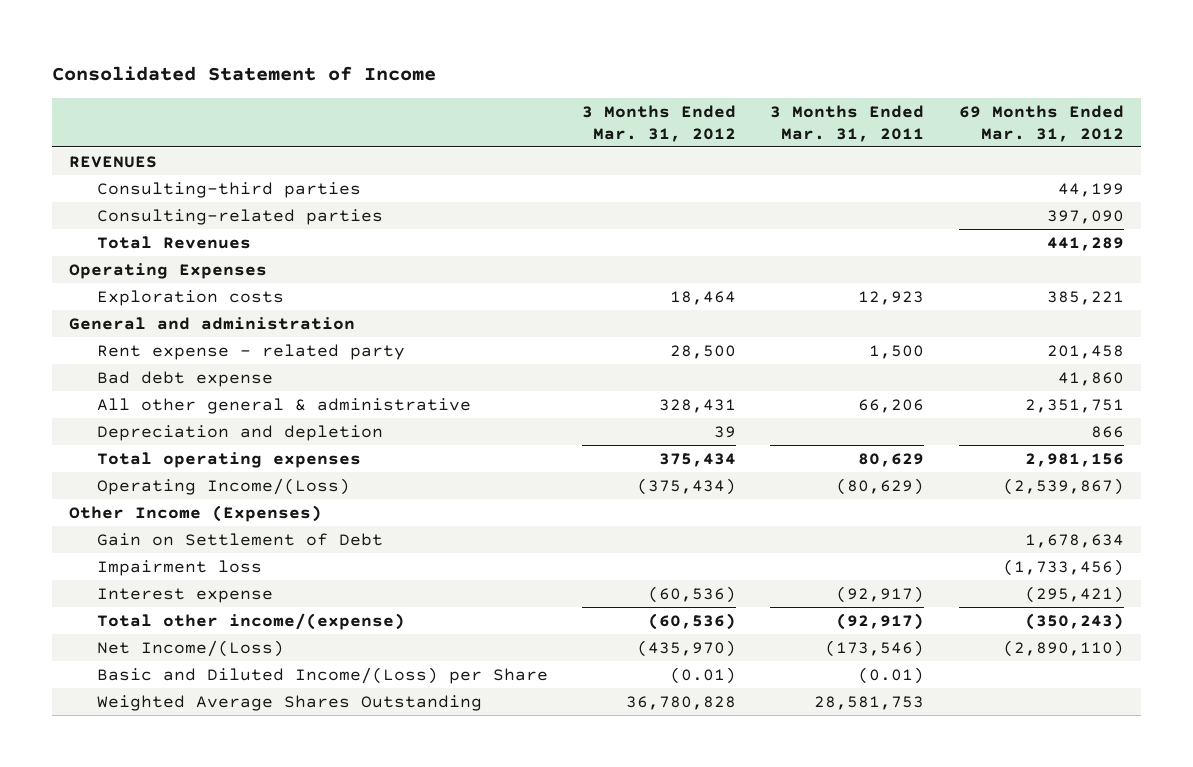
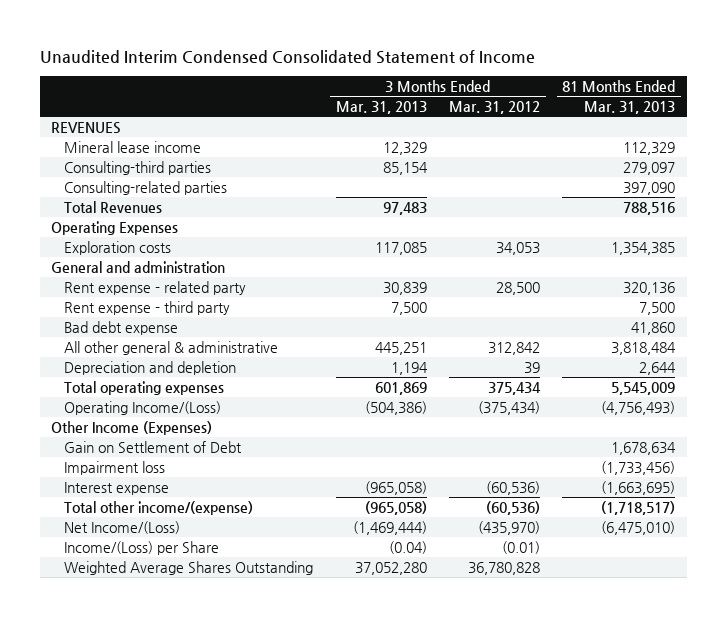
- Consolidated Statement of Income
+ Unaudited Interim Condensed Consolidated Statement of Income
- | 3 Months Ended Mar. 31, 2012 | 3 Months Ended Mar. 31, 2011 | 69 Months Ended Mar. 31, 2012
+ | 3 Months Ended Mar. 31, 2013 | 3 Months Ended Mar. 31, 2012 | 81 Months Ended Mar. 31, 2013
+ Mineral lease income | 12,329 | | 112,329
- Exploration costs | 18,464 | 12,923 | 385,221
+ Exploration costs | 117,085 | 34,053 | 1,354,385
+ Rent expense - third party | 7,500 | | 7,500
- All other general & administrative | 328,431 | 66,206 | 2,351,751
+ All other general & administrative | 445,251 | 312,842 | 3,818,484
- Basic and Diluted Income/(Loss) per Share | (0.01) | (0.01) |
+ Income/(Loss) per Share | (0.04) | (0.01) |

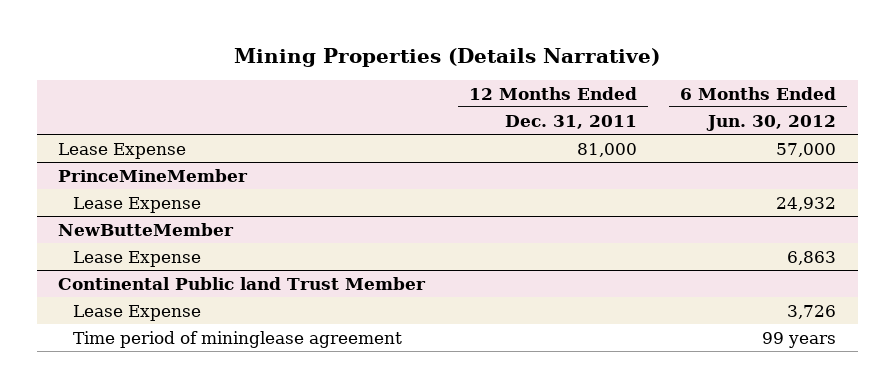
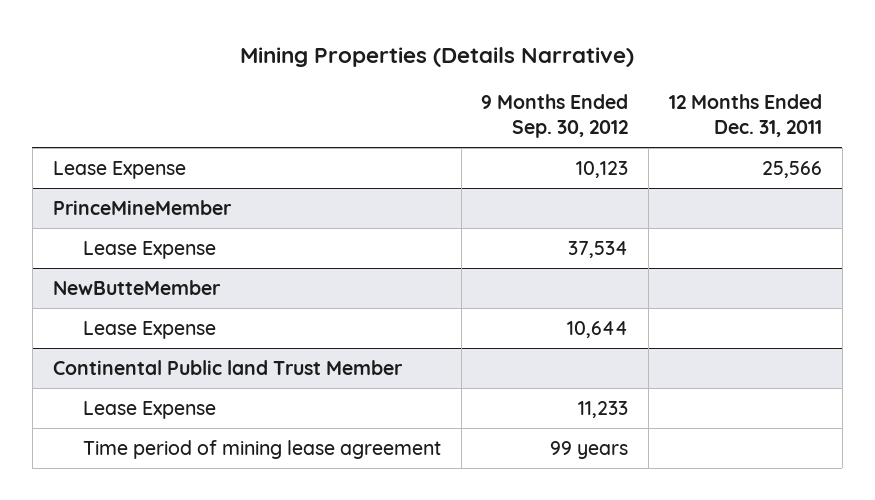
- | 12 Months Ended Dec. 31, 2011 | 6 Months Ended Jun. 30, 2012
+ | 9 Months Ended Sep. 30, 2012 | 12 Months Ended Dec. 31, 2011
- Lease Expense | 81,000 | 57,000
+ Lease Expense | 10,123 | 25,566
@ Continental Public land Trust Member
- Time period of mininglease agreement | | 99 years
+ Time period of mining lease agreement | 99 years |

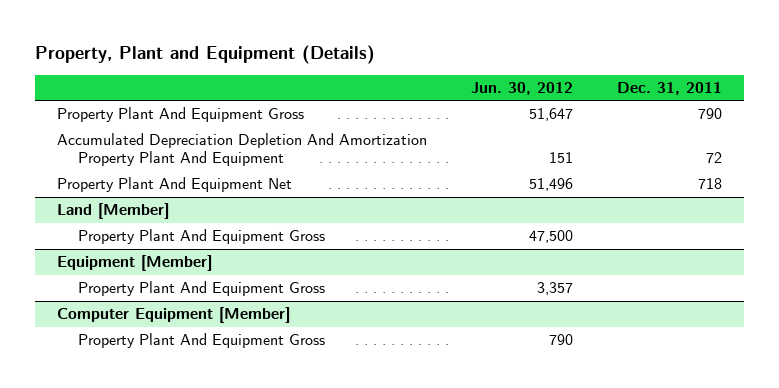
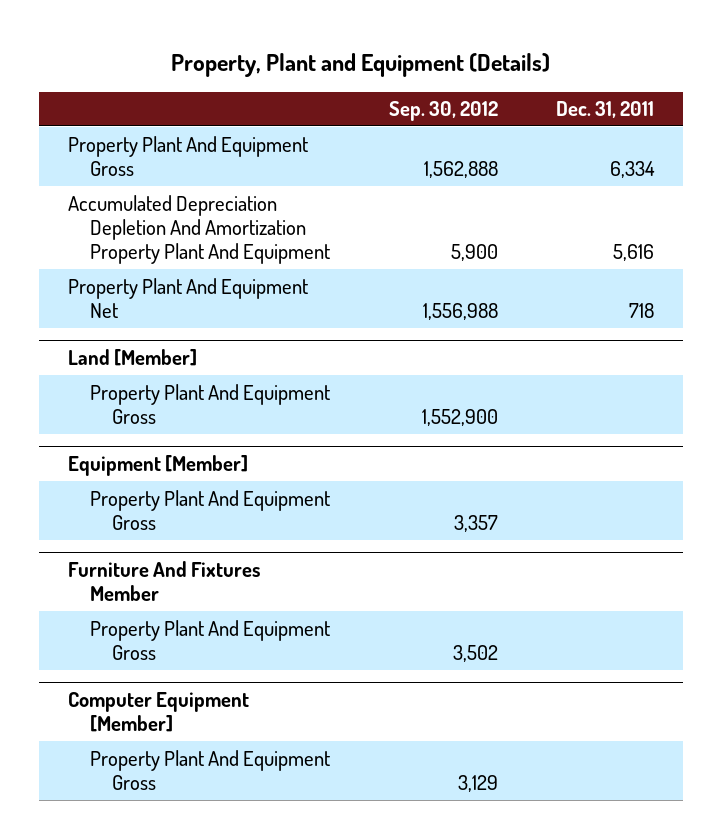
- | Jun. 30, 2012 | Dec. 31, 2011
+ | Sep. 30, 2012 | Dec. 31, 2011
- Property Plant And Equipment Gross | 51,647 | 790
- Accumulated Depreciation Depletion And Amortization Property Plant And Equipment | 151 | 72
+ Property Plant And Equipment Gross | 1,562,888 | 6,334
+ Accumulated Depreciation Depletion And Amortization Property Plant And Equipment | 5,900 | 5,616
+ Furniture And Fixtures Member
+ Property Plant And Equipment Gross | 3,502 |

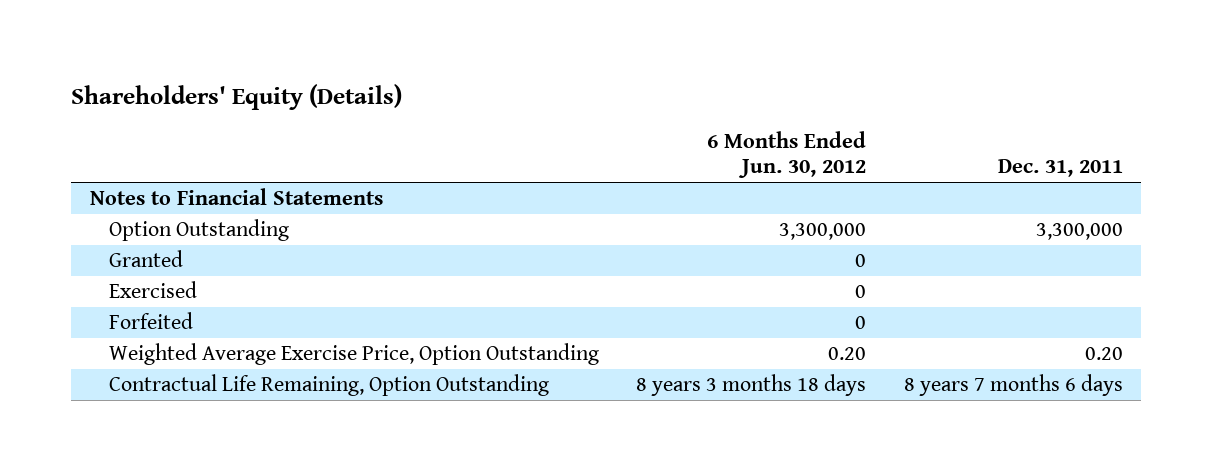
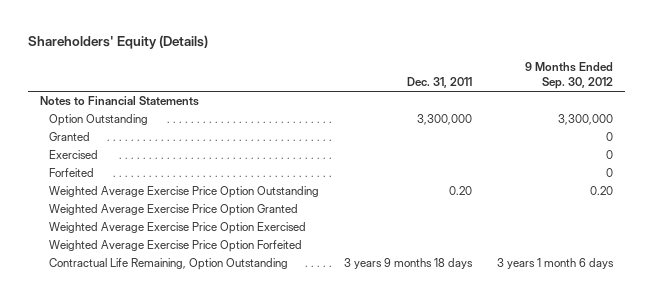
- | 6 Months Ended Jun. 30, 2012 | Dec. 31, 2011
+ | Dec. 31, 2011 | 9 Months Ended Sep. 30, 2012
- Weighted Average Exercise Price, Option Outstanding | 0.20 | 0.20
- Contractual Life Remaining, Option Outstanding | 8 years 3 months 18 days | 8 years 7 months 6 days
+ Weighted Average Exercise Price Option Outstanding | 0.20 | 0.20
+ Weighted Average Exercise Price Option Granted
+ Weighted Average Exercise Price Option Exercised
+ Weighted Average Exercise Price Option Forfeited
+ Contractual Life Remaining, Option Outstanding | 3 years 9 months 18 days | 3 years 1 month 6 days

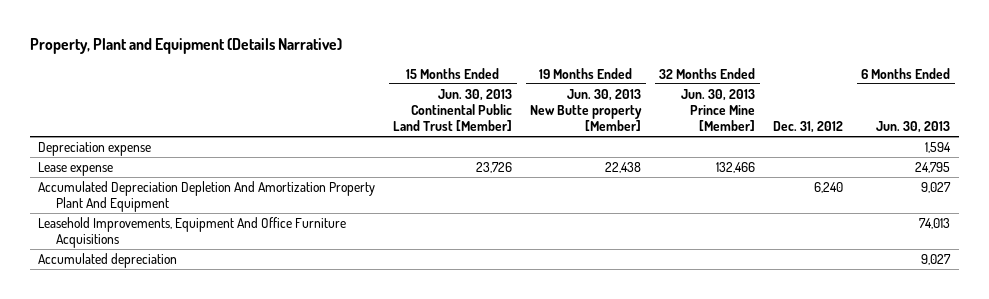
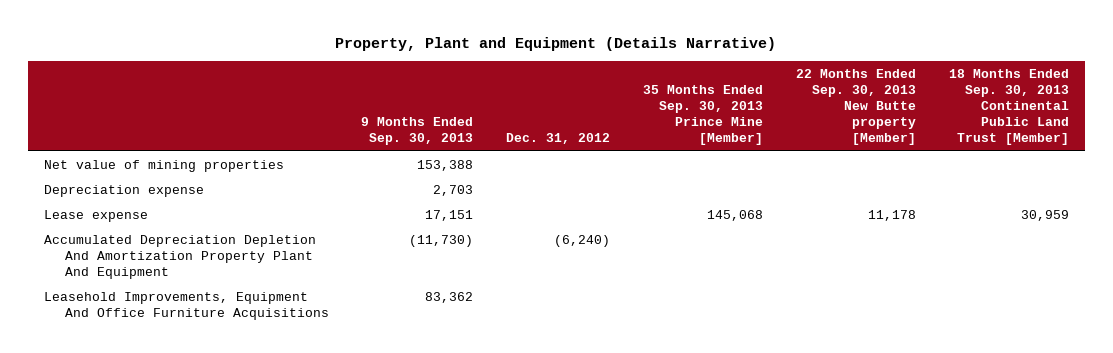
- | 15 Months Ended Jun. 30, 2013 Continental Public Land Trust [Member] | 19 Months Ended Jun. 30, 2013 New Butte property [Member] | 32 Months Ended Jun. 30, 2013 Prince Mine [Member] | Dec. 31, 2012 | 6 Months Ended Jun. 30, 2013
+ | 9 Months Ended Sep. 30, 2013 | Dec. 31, 2012 | 35 Months Ended Sep. 30, 2013 Prince Mine [Member] | 22 Months Ended Sep. 30, 2013 New Butte property [Member] | 18 Months Ended Sep. 30, 2013 Continental Public Land Trust [Member]
+ Net value of mining properties | 153,388 | | | |
- Accumulated Depreciation Depletion And Amortization Property Plant And Equipment | | | | 6,240 | 9,027
+ Accumulated Depreciation Depletion And Amortization Property Plant And Equipment | (11,730) | (6,240) | | |
- Accumulated depreciation | | | | | 9,027

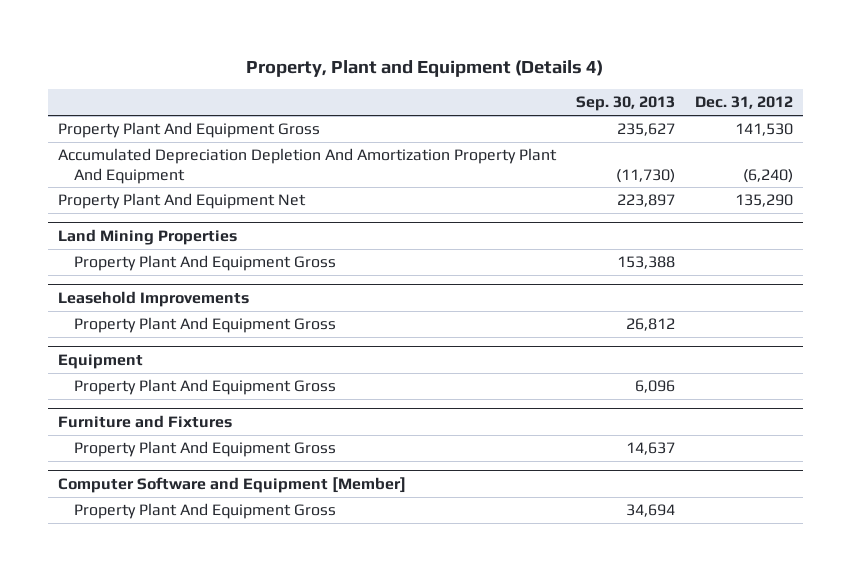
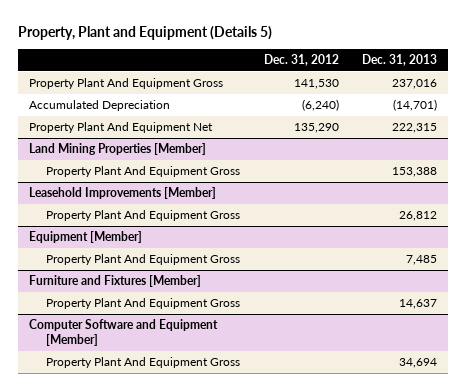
- Property, Plant and Equipment (Details 4)
+ Property, Plant and Equipment (Details 5)
- | Sep. 30, 2013 | Dec. 31, 2012
+ | Dec. 31, 2012 | Dec. 31, 2013
- Accumulated Depreciation Depletion And Amortization Property Plant And Equipment | (11,730) | (6,240)
+ Accumulated Depreciation | (6,240) | (14,701)
- Land Mining Properties
+ Land Mining Properties [Member]
- Leasehold Improvements
+ Leasehold Improvements [Member]
- Equipment
+ Equipment [Member]
- Furniture and Fixtures
+ Furniture and Fixtures [Member]

